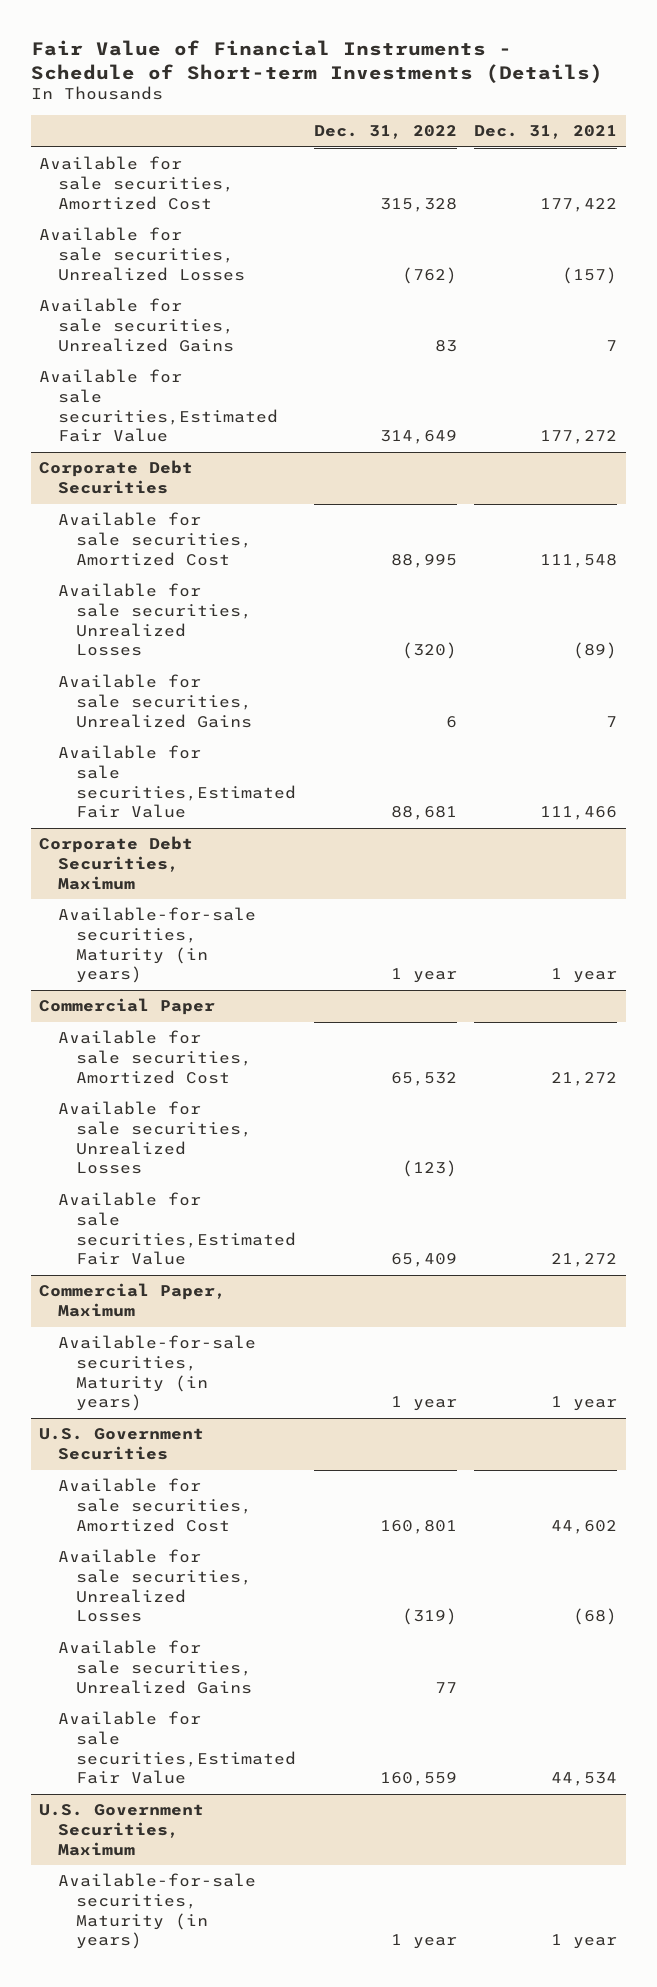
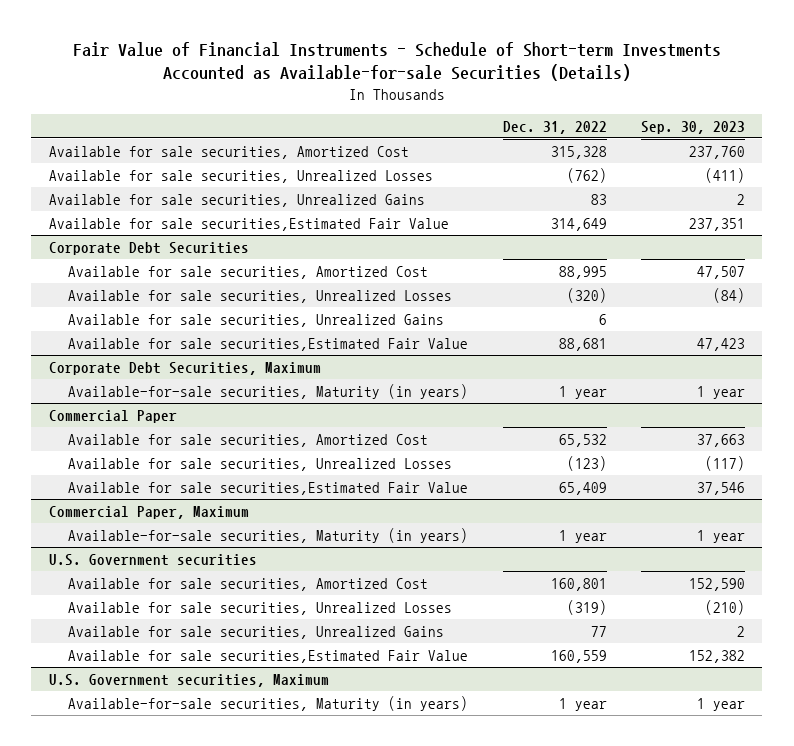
- Fair Value of Financial Instruments - Schedule of Short-term Investments (Details)
+ Fair Value of Financial Instruments - Schedule of Short-term Investments Accounted as Available-for-sale Securities (Details)
- | Dec. 31, 2022 | Dec. 31, 2021
+ | Dec. 31, 2022 | Sep. 30, 2023
- U.S. Government Securities
+ U.S. Government securities
- U.S. Government Securities, Maximum
+ U.S. Government securities, Maximum

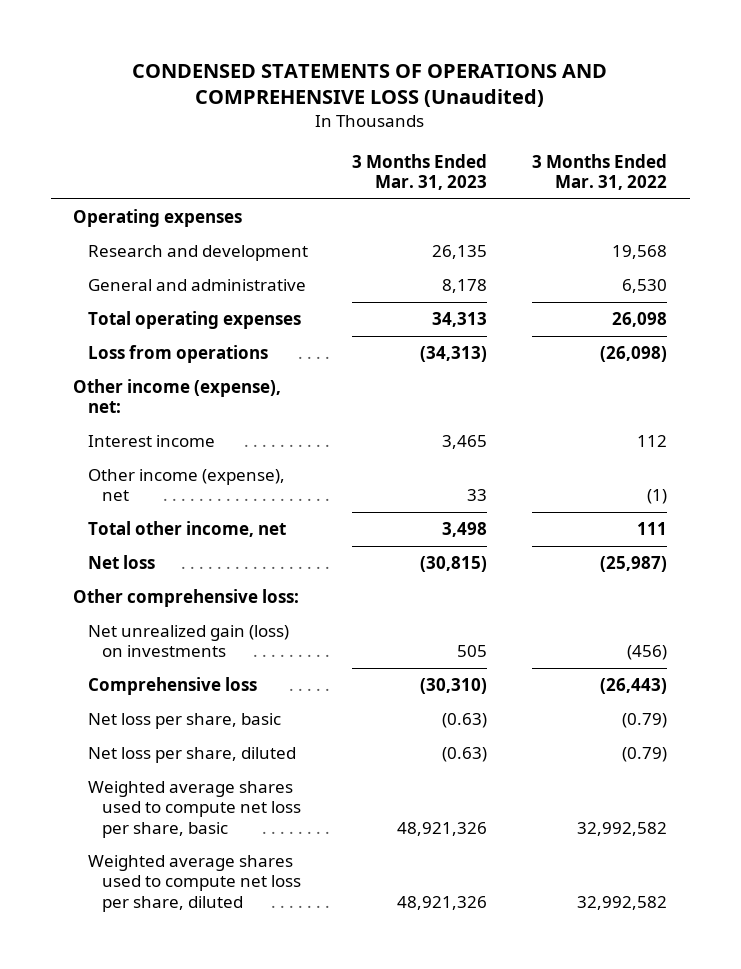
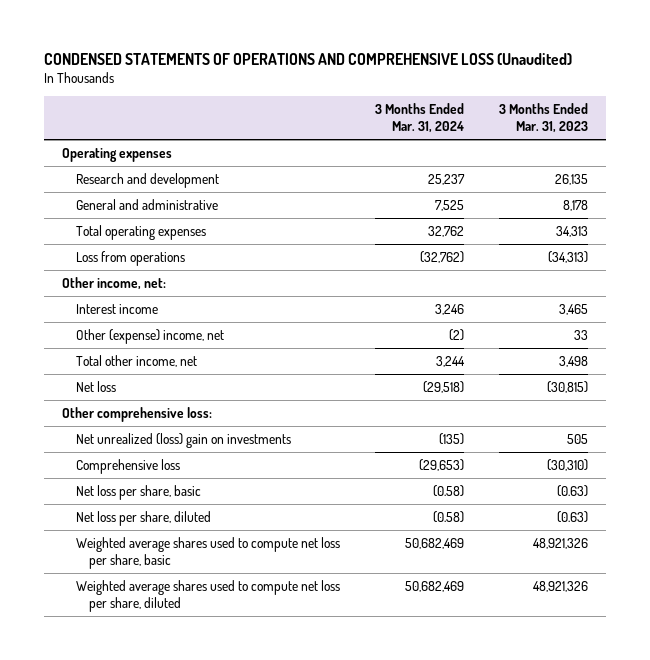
- | 3 Months Ended Mar. 31, 2023 | 3 Months Ended Mar. 31, 2022
+ | 3 Months Ended Mar. 31, 2024 | 3 Months Ended Mar. 31, 2023
- Other income (expense), net:
+ Other income, net:
- Other income (expense), net | 33 | (1)
+ Other (expense) income, net | (2) | 33
- Net unrealized gain (loss) on investments | 505 | (456)
+ Net unrealized (loss) gain on investments | (135) | 505

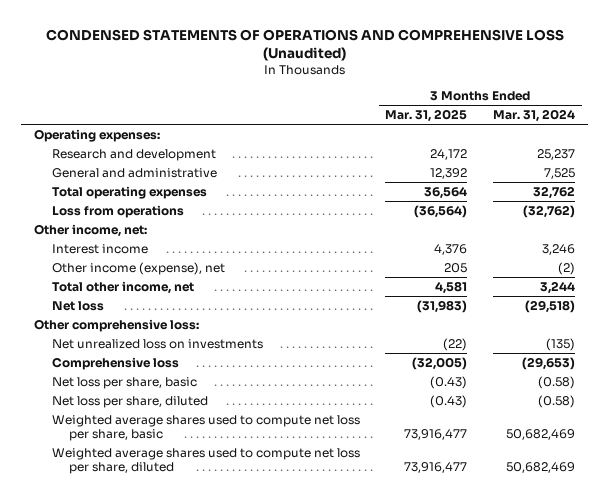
- | 3 Months Ended Mar. 31, 2024 | 3 Months Ended Mar. 31, 2023
+ | 3 Months Ended Mar. 31, 2025 | 3 Months Ended Mar. 31, 2024
- Operating expenses
+ Operating expenses:
- Other (expense) income, net | (2) | 33
+ Other income (expense), net | 205 | (2)
- Net unrealized (loss) gain on investments | (135) | 505
+ Net unrealized loss on investments | (22) | (135)

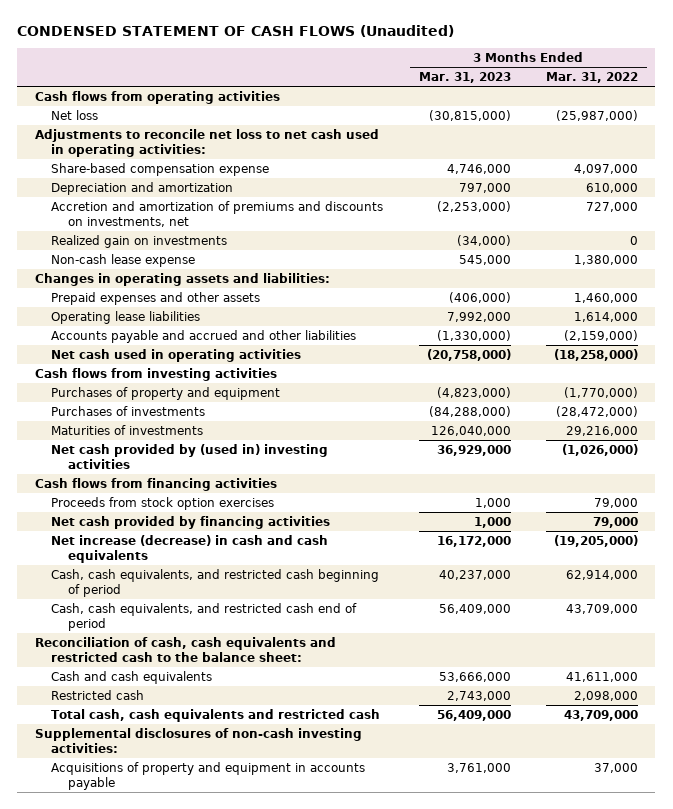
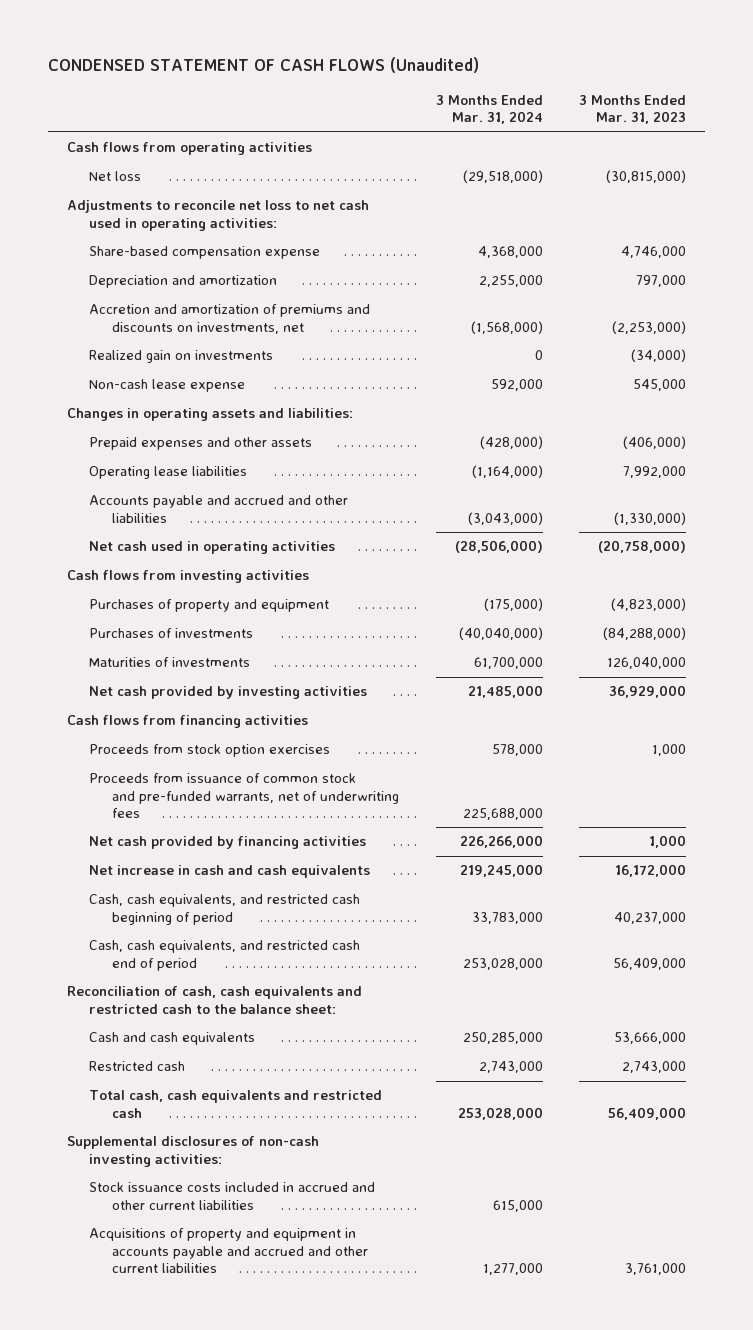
- | 3 Months Ended Mar. 31, 2023 | 3 Months Ended Mar. 31, 2022
+ | 3 Months Ended Mar. 31, 2024 | 3 Months Ended Mar. 31, 2023
- Net cash provided by (used in) investing activities | 36,929,000 | (1,026,000)
+ Net cash provided by investing activities | 21,485,000 | 36,929,000
+ Proceeds from issuance of common stock and pre-funded warrants, net of underwriting fees | 225,688,000 |
- Net increase (decrease) in cash and cash equivalents | 16,172,000 | (19,205,000)
+ Net increase in cash and cash equivalents | 219,245,000 | 16,172,000
- Acquisitions of property and equipment in accounts payable | 3,761,000 | 37,000
+ Stock issuance costs included in accrued and other current liabilities | 615,000 |
+ Acquisitions of property and equipment in accounts payable and accrued and other current liabilities | 1,277,000 | 3,761,000

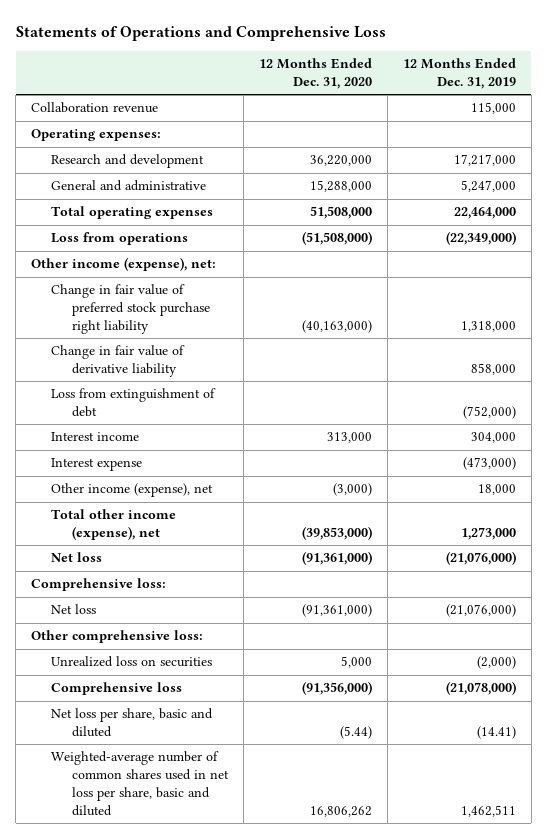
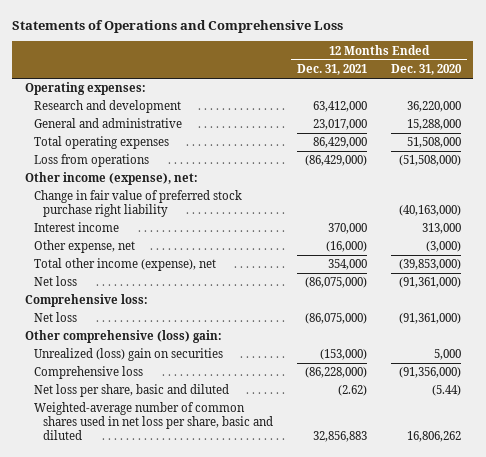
- | 12 Months Ended Dec. 31, 2020 | 12 Months Ended Dec. 31, 2019
+ | 12 Months Ended Dec. 31, 2021 | 12 Months Ended Dec. 31, 2020
- Collaboration revenue | | 115,000
- Change in fair value of derivative liability | | 858,000
- Loss from extinguishment of debt | | (752,000)
- Interest expense | | (473,000)
- Other income (expense), net | (3,000) | 18,000
+ Other expense, net | (16,000) | (3,000)
- Other comprehensive loss:
- Unrealized loss on securities | 5,000 | (2,000)
+ Other comprehensive (loss) gain:
+ Unrealized (loss) gain on securities | (153,000) | 5,000

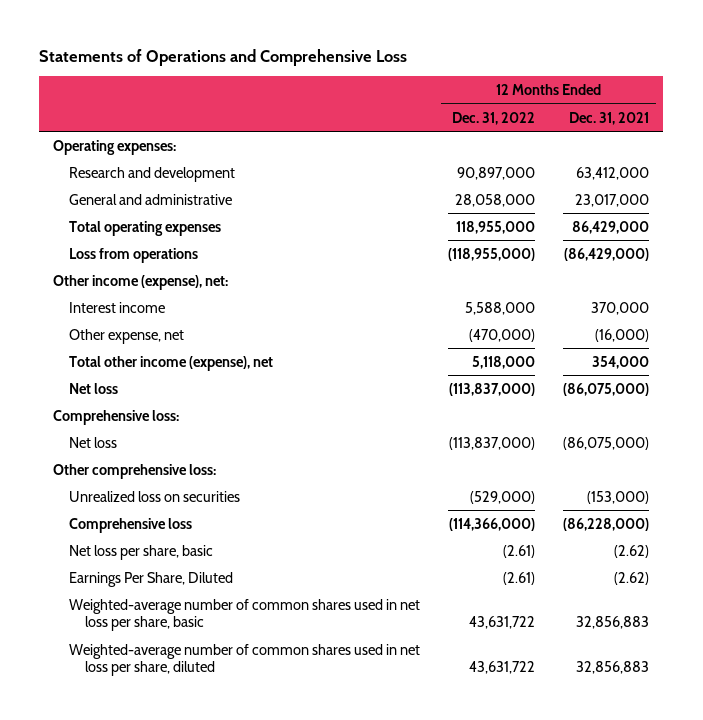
- | 12 Months Ended Dec. 31, 2021 | 12 Months Ended Dec. 31, 2020
+ | 12 Months Ended Dec. 31, 2022 | 12 Months Ended Dec. 31, 2021
- Change in fair value of preferred stock purchase right liability | | (40,163,000)
- Other comprehensive (loss) gain:
- Unrealized (loss) gain on securities | (153,000) | 5,000
+ Other comprehensive loss:
+ Unrealized loss on securities | (529,000) | (153,000)
- Net loss per share, basic and diluted | (2.62) | (5.44)
- Weighted-average number of common shares used in net loss per share, basic and diluted | 32,856,883 | 16,806,262
+ Net loss per share, basic | (2.61) | (2.62)
+ Earnings Per Share, Diluted | (2.61) | (2.62)
+ Weighted-average number of common shares used in net loss per share, basic | 43,631,722 | 32,856,883
+ Weighted-average number of common shares used in net loss per share, diluted | 43,631,722 | 32,856,883

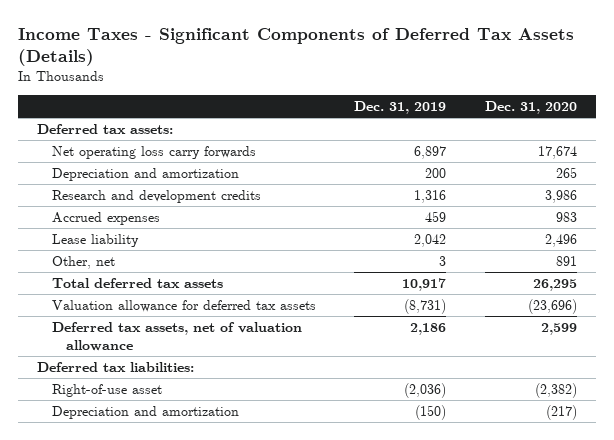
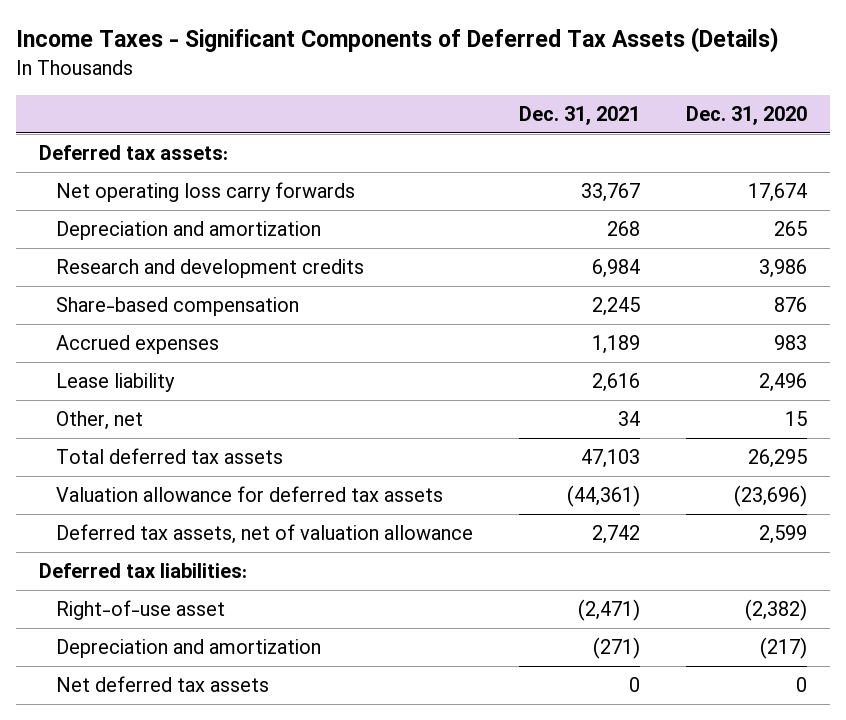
- | Dec. 31, 2019 | Dec. 31, 2020
+ | Dec. 31, 2021 | Dec. 31, 2020
+ Share-based compensation | 2,245 | 876
- Other, net | 3 | 891
+ Other, net | 34 | 15
+ Net deferred tax assets | 0 | 0

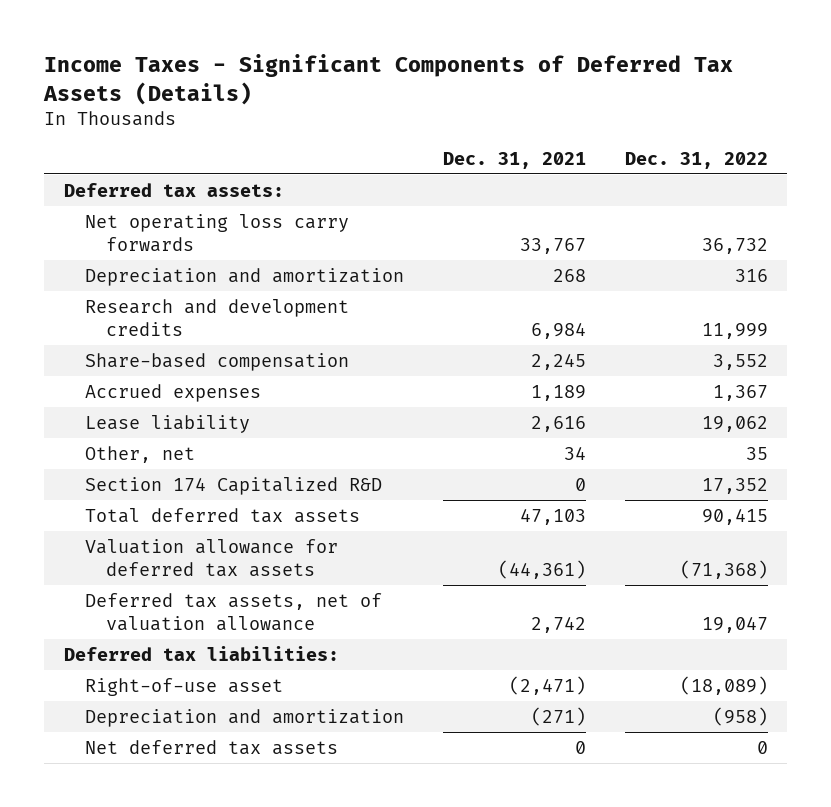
- | Dec. 31, 2021 | Dec. 31, 2020
+ | Dec. 31, 2021 | Dec. 31, 2022
+ Section 174 Capitalized R&D | 0 | 17,352

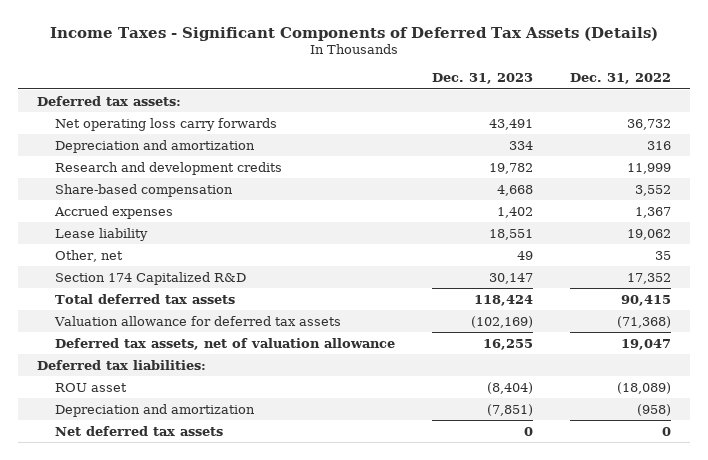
- | Dec. 31, 2021 | Dec. 31, 2022
+ | Dec. 31, 2023 | Dec. 31, 2022
- Right-of-use asset | (2,471) | (18,089)
+ ROU asset | (8,404) | (18,089)

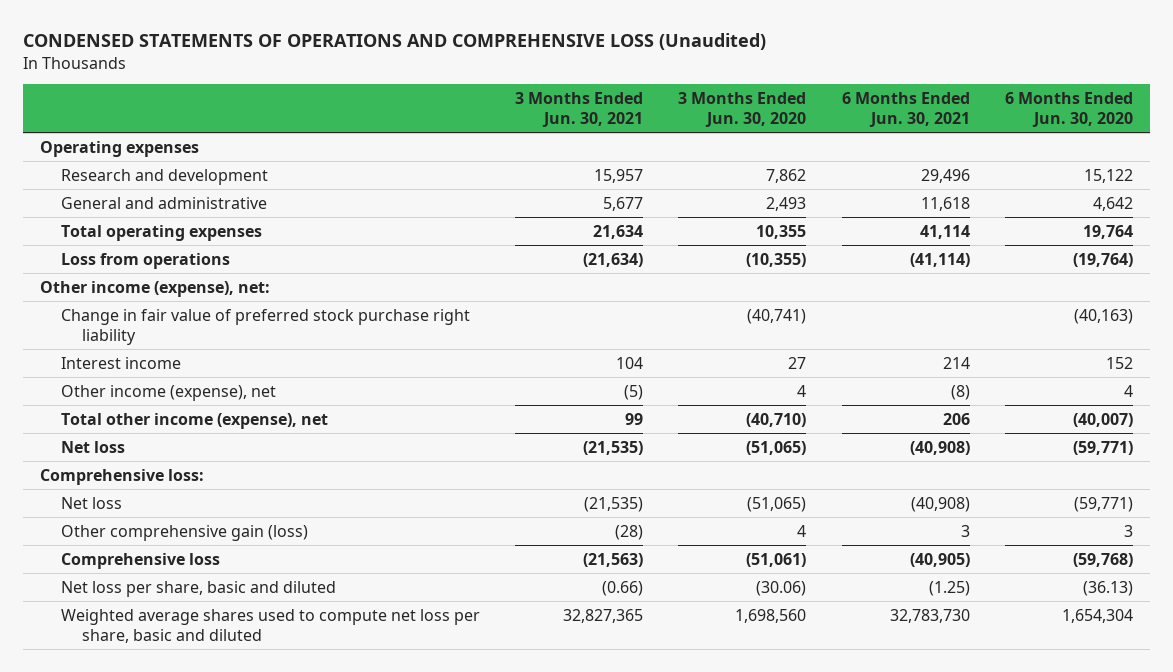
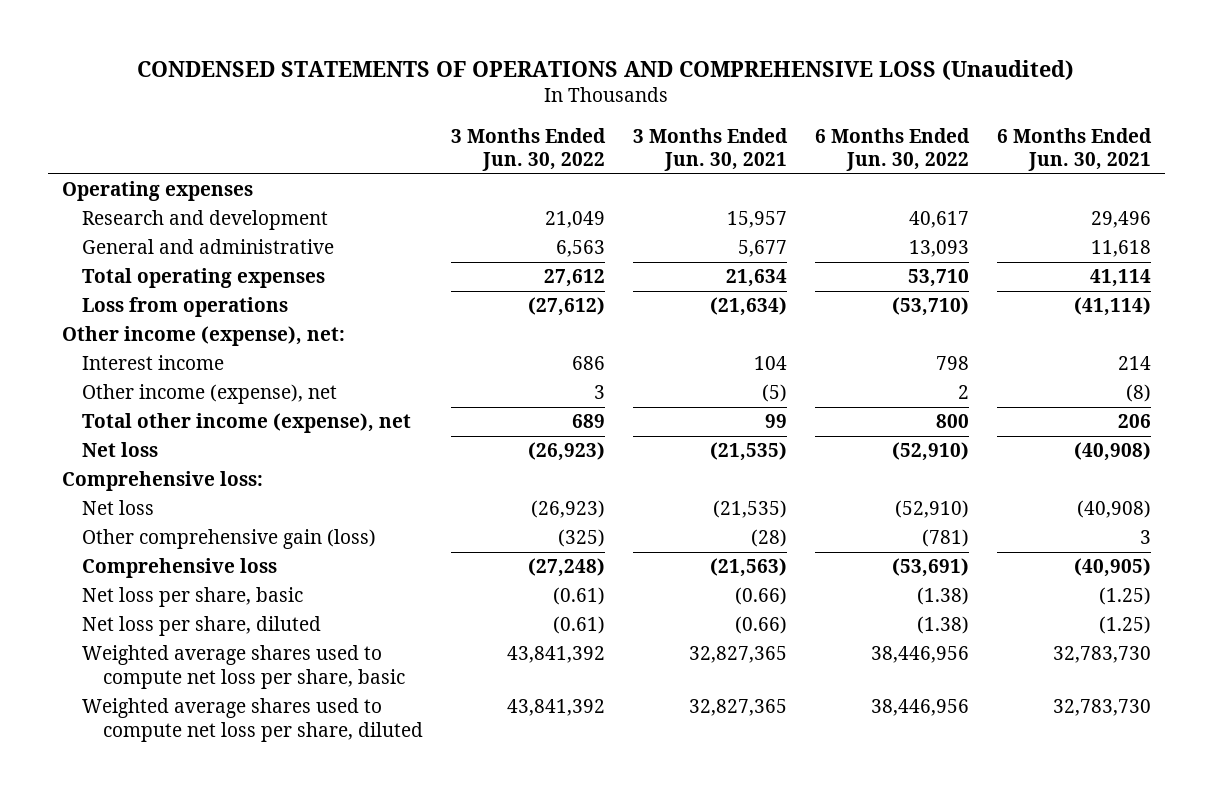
- | 3 Months Ended Jun. 30, 2021 | 3 Months Ended Jun. 30, 2020 | 6 Months Ended Jun. 30, 2021 | 6 Months Ended Jun. 30, 2020
+ | 3 Months Ended Jun. 30, 2022 | 3 Months Ended Jun. 30, 2021 | 6 Months Ended Jun. 30, 2022 | 6 Months Ended Jun. 30, 2021
- Change in fair value of preferred stock purchase right liability | | (40,741) | | (40,163)
- Net loss per share, basic and diluted | (0.66) | (30.06) | (1.25) | (36.13)
- Weighted average shares used to compute net loss per share, basic and diluted | 32,827,365 | 1,698,560 | 32,783,730 | 1,654,304
+ Net loss per share, basic | (0.61) | (0.66) | (1.38) | (1.25)
+ Net loss per share, diluted | (0.61) | (0.66) | (1.38) | (1.25)
+ Weighted average shares used to compute net loss per share, basic | 43,841,392 | 32,827,365 | 38,446,956 | 32,783,730
+ Weighted average shares used to compute net loss per share, diluted | 43,841,392 | 32,827,365 | 38,446,956 | 32,783,730

